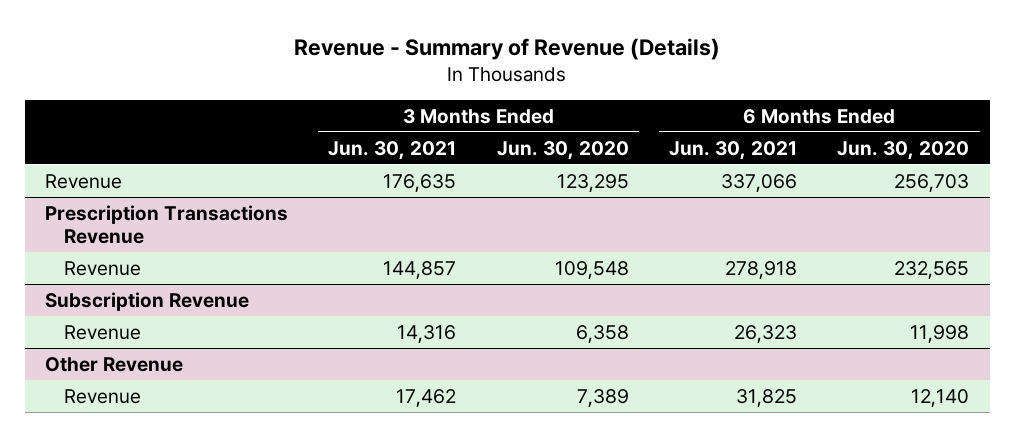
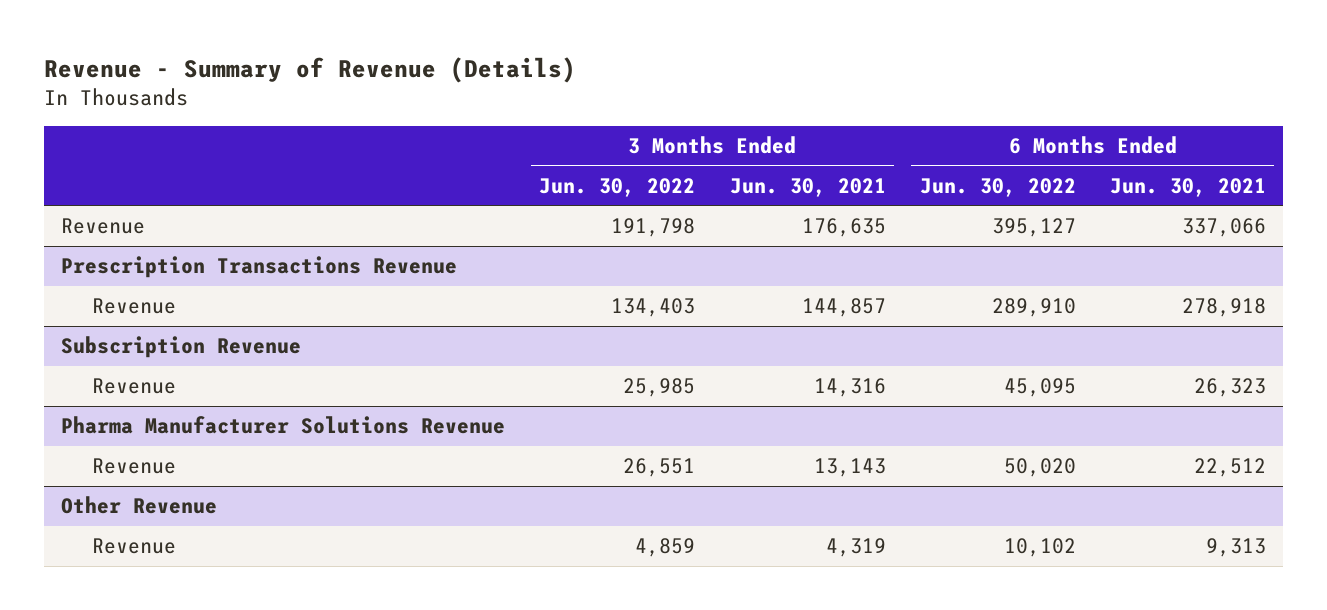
- | 3 Months Ended Jun. 30, 2021 | 3 Months Ended Jun. 30, 2020 | 6 Months Ended Jun. 30, 2021 | 6 Months Ended Jun. 30, 2020
+ | 3 Months Ended Jun. 30, 2022 | 3 Months Ended Jun. 30, 2021 | 6 Months Ended Jun. 30, 2022 | 6 Months Ended Jun. 30, 2021
+ Pharma Manufacturer Solutions Revenue
+ Revenue | 26,551 | 13,143 | 50,020 | 22,512
@ Other Revenue
- Revenue | 17,462 | 7,389 | 31,825 | 12,140
+ Revenue | 4,859 | 4,319 | 10,102 | 9,313

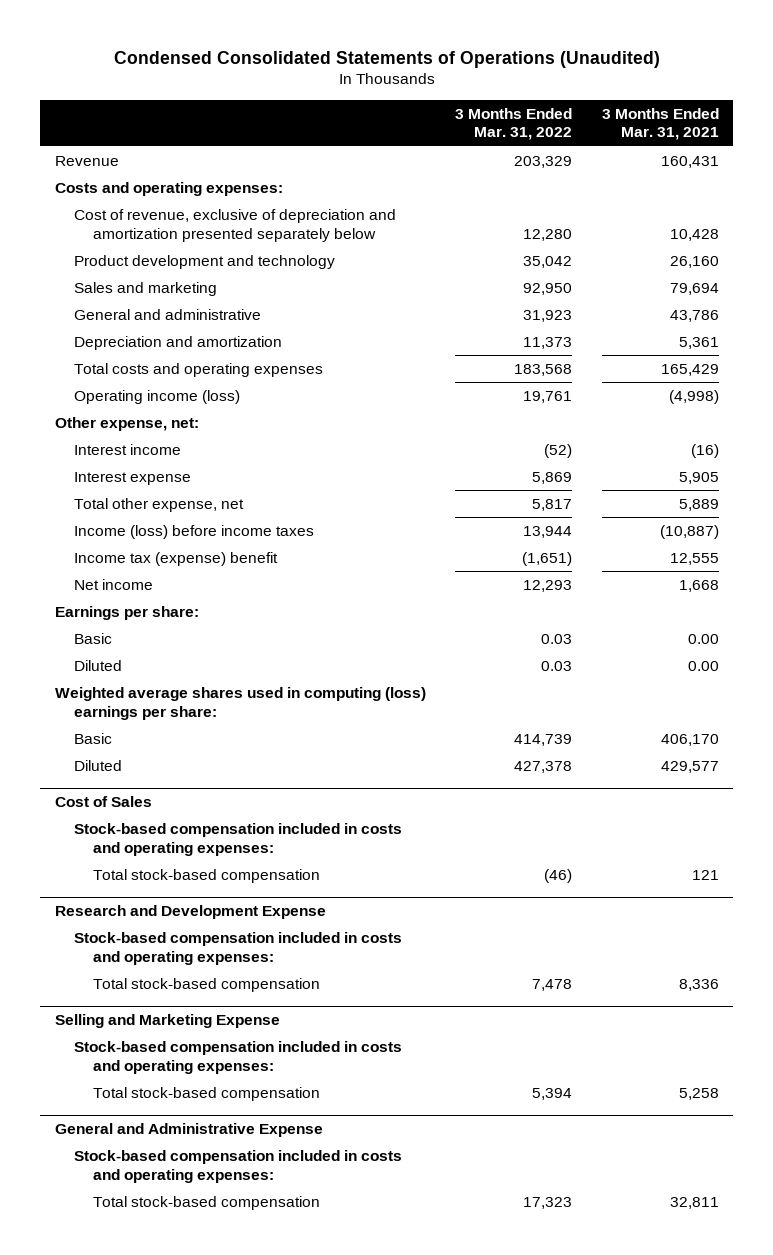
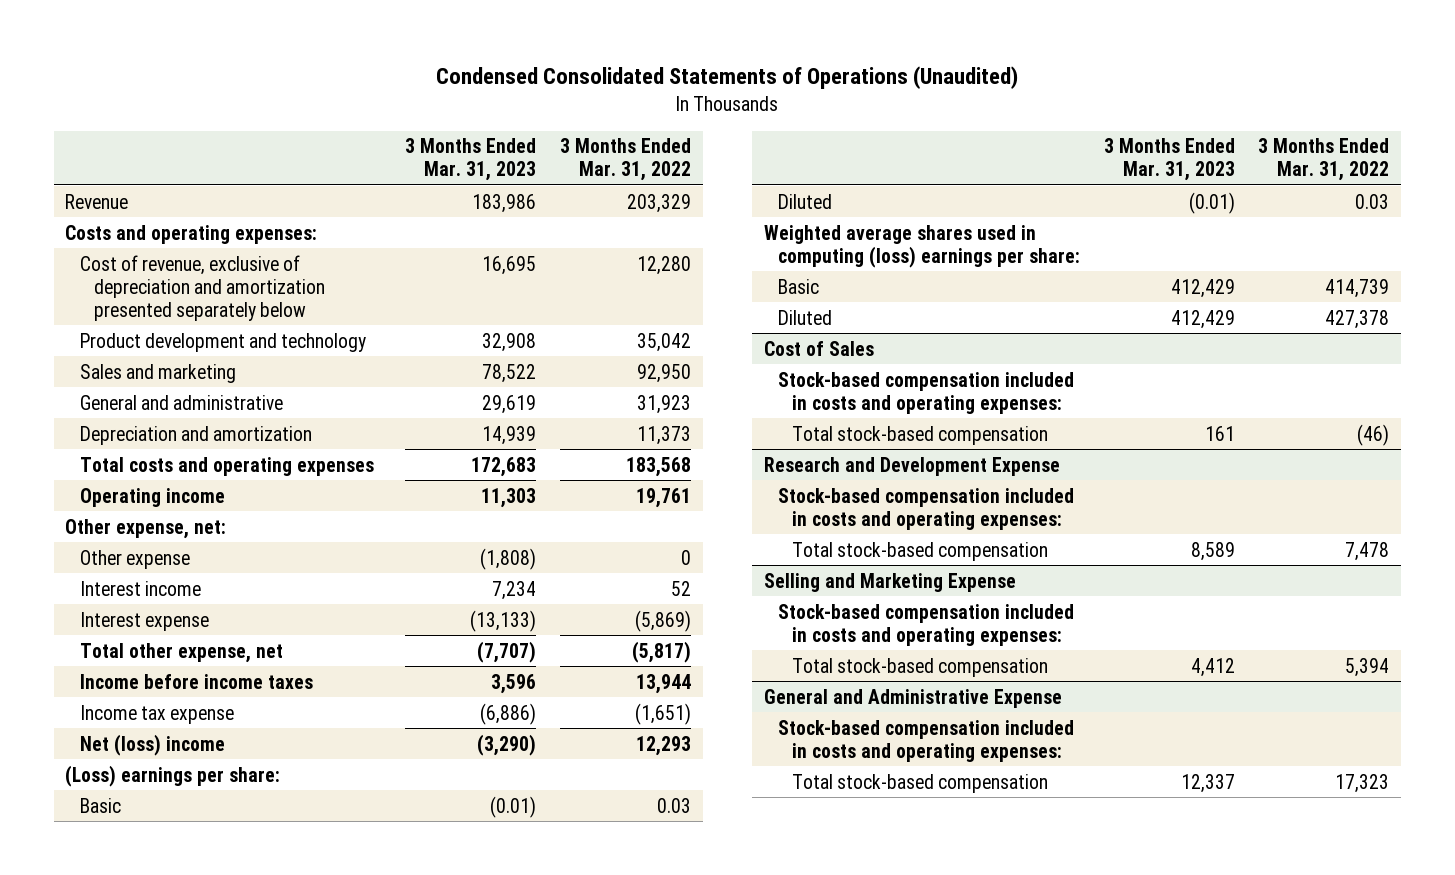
- | 3 Months Ended Mar. 31, 2022 | 3 Months Ended Mar. 31, 2021
+ | 3 Months Ended Mar. 31, 2023 | 3 Months Ended Mar. 31, 2022
- Operating income (loss) | 19,761 | (4,998)
+ Operating income | 11,303 | 19,761
- Interest income | (52) | (16)
- Interest expense | 5,869 | 5,905
- Total other expense, net | 5,817 | 5,889
- Income (loss) before income taxes | 13,944 | (10,887)
- Income tax (expense) benefit | (1,651) | 12,555
- Net income | 12,293 | 1,668
- Earnings per share:
+ Other expense | (1,808) | 0
+ Interest income | 7,234 | 52
+ Interest expense | (13,133) | (5,869)
+ Total other expense, net | (7,707) | (5,817)
+ Income before income taxes | 3,596 | 13,944
+ Income tax expense | (6,886) | (1,651)
+ Net (loss) income | (3,290) | 12,293
+ (Loss) earnings per share:

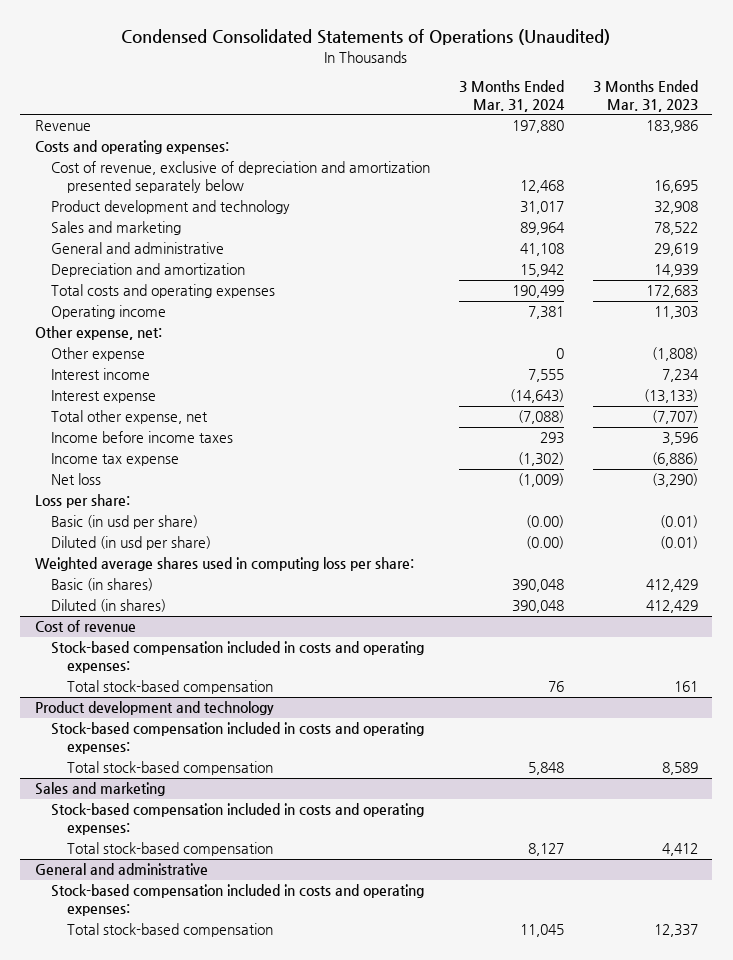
- | 3 Months Ended Mar. 31, 2023 | 3 Months Ended Mar. 31, 2022
+ | 3 Months Ended Mar. 31, 2024 | 3 Months Ended Mar. 31, 2023
- Net (loss) income | (3,290) | 12,293
- (Loss) earnings per share:
- Basic | (0.01) | 0.03
- Diluted | (0.01) | 0.03
- Weighted average shares used in computing (loss) earnings per share:
- Basic | 412,429 | 414,739
- Diluted | 412,429 | 427,378
- Cost of Sales
+ Net loss | (1,009) | (3,290)
+ Loss per share:
+ Basic (in usd per share) | (0.00) | (0.01)
+ Diluted (in usd per share) | (0.00) | (0.01)
+ Weighted average shares used in computing loss per share:
+ Basic (in shares) | 390,048 | 412,429
+ Diluted (in shares) | 390,048 | 412,429
+ Cost of revenue
- Research and Development Expense
+ Product development and technology
- Selling and Marketing Expense
+ Sales and marketing
- General and Administrative Expense
+ General and administrative

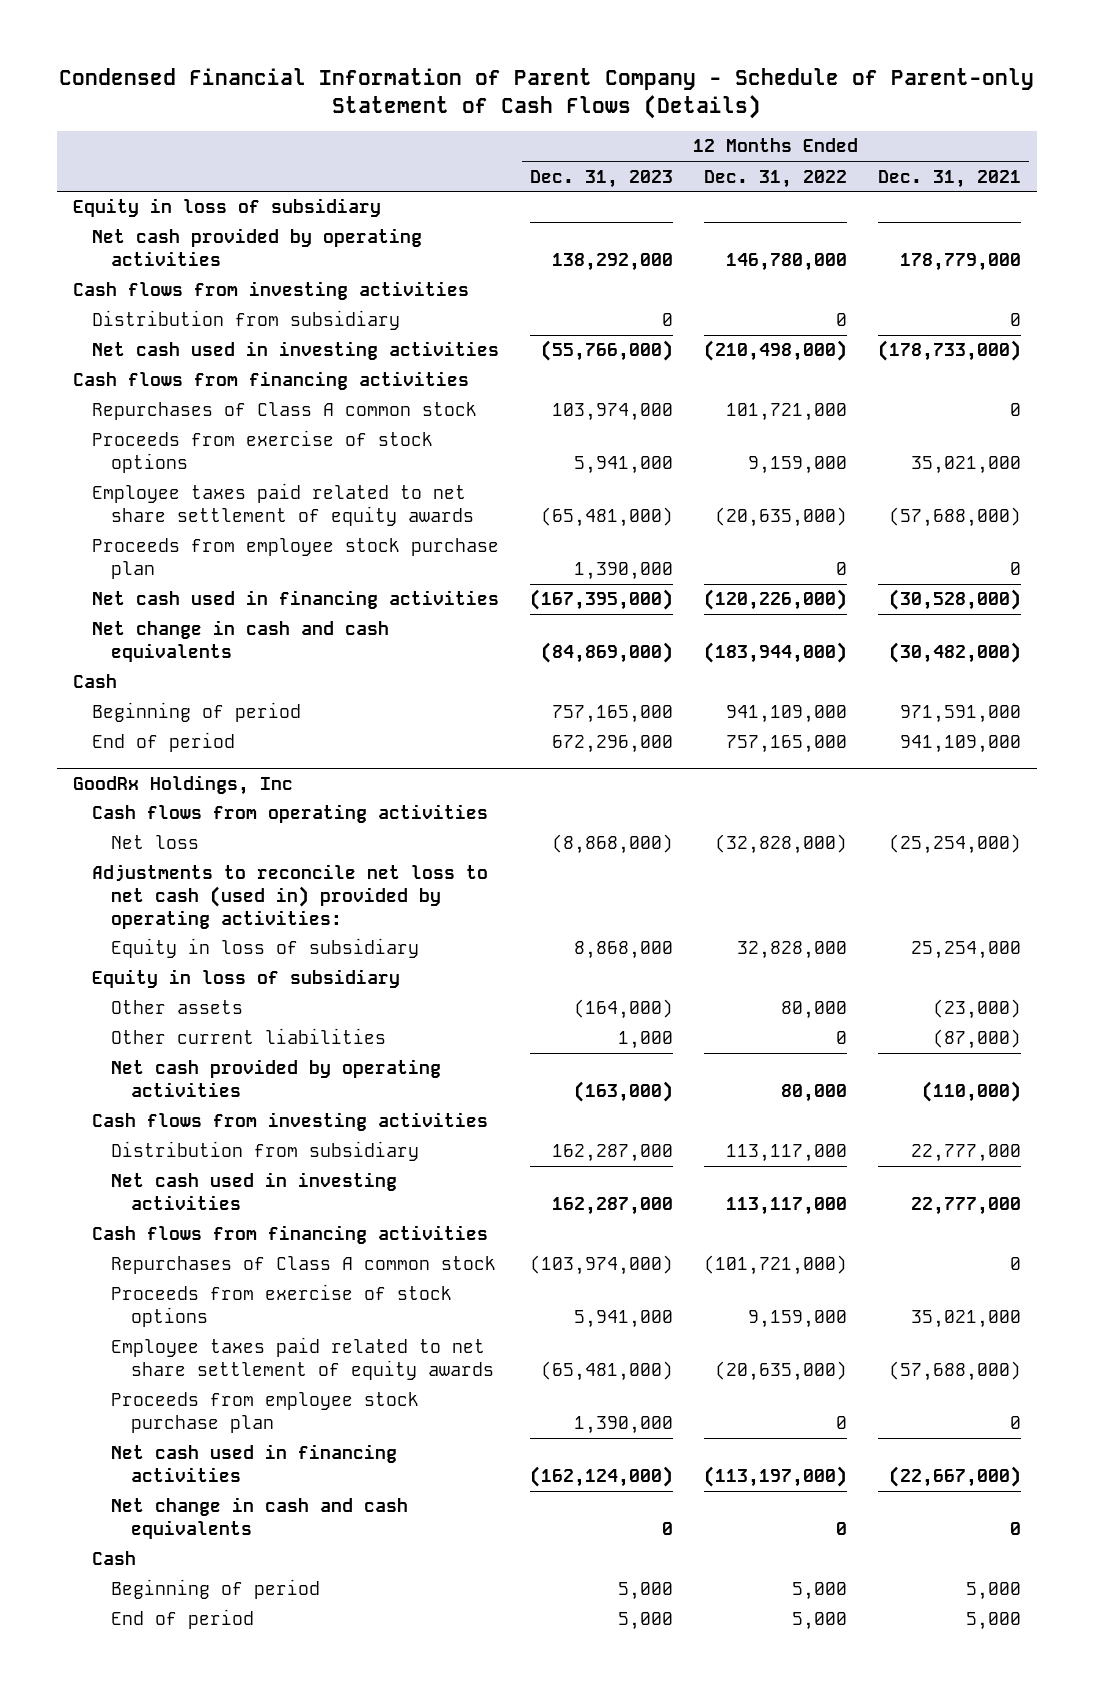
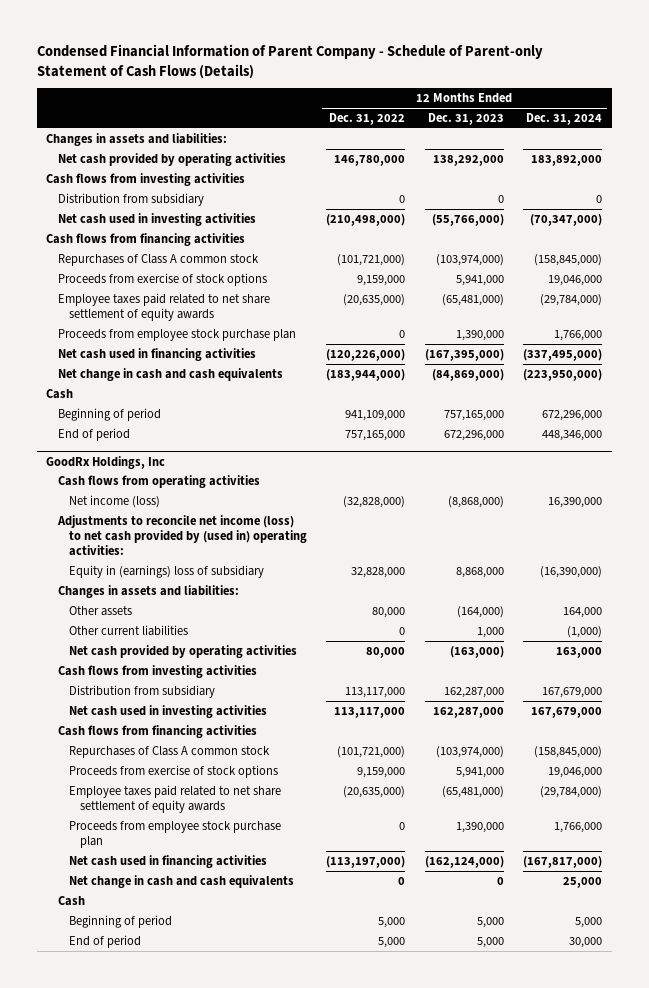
- | 12 Months Ended Dec. 31, 2023 | 12 Months Ended Dec. 31, 2022 | 12 Months Ended Dec. 31, 2021
+ | 12 Months Ended Dec. 31, 2022 | 12 Months Ended Dec. 31, 2023 | 12 Months Ended Dec. 31, 2024
- Equity in loss of subsidiary
+ Changes in assets and liabilities:
- Repurchases of Class A common stock | 103,974,000 | 101,721,000 | 0
+ Repurchases of Class A common stock | (101,721,000) | (103,974,000) | (158,845,000)
@ GoodRx Holdings, Inc
- Net loss | (8,868,000) | (32,828,000) | (25,254,000)
- Adjustments to reconcile net loss to net cash (used in) provided by operating activities:
- Equity in loss of subsidiary | 8,868,000 | 32,828,000 | 25,254,000
- Equity in loss of subsidiary
+ Net income (loss) | (32,828,000) | (8,868,000) | 16,390,000
+ Adjustments to reconcile net income (loss) to net cash provided by (used in) operating activities:
+ Equity in (earnings) loss of subsidiary | 32,828,000 | 8,868,000 | (16,390,000)
+ Changes in assets and liabilities:

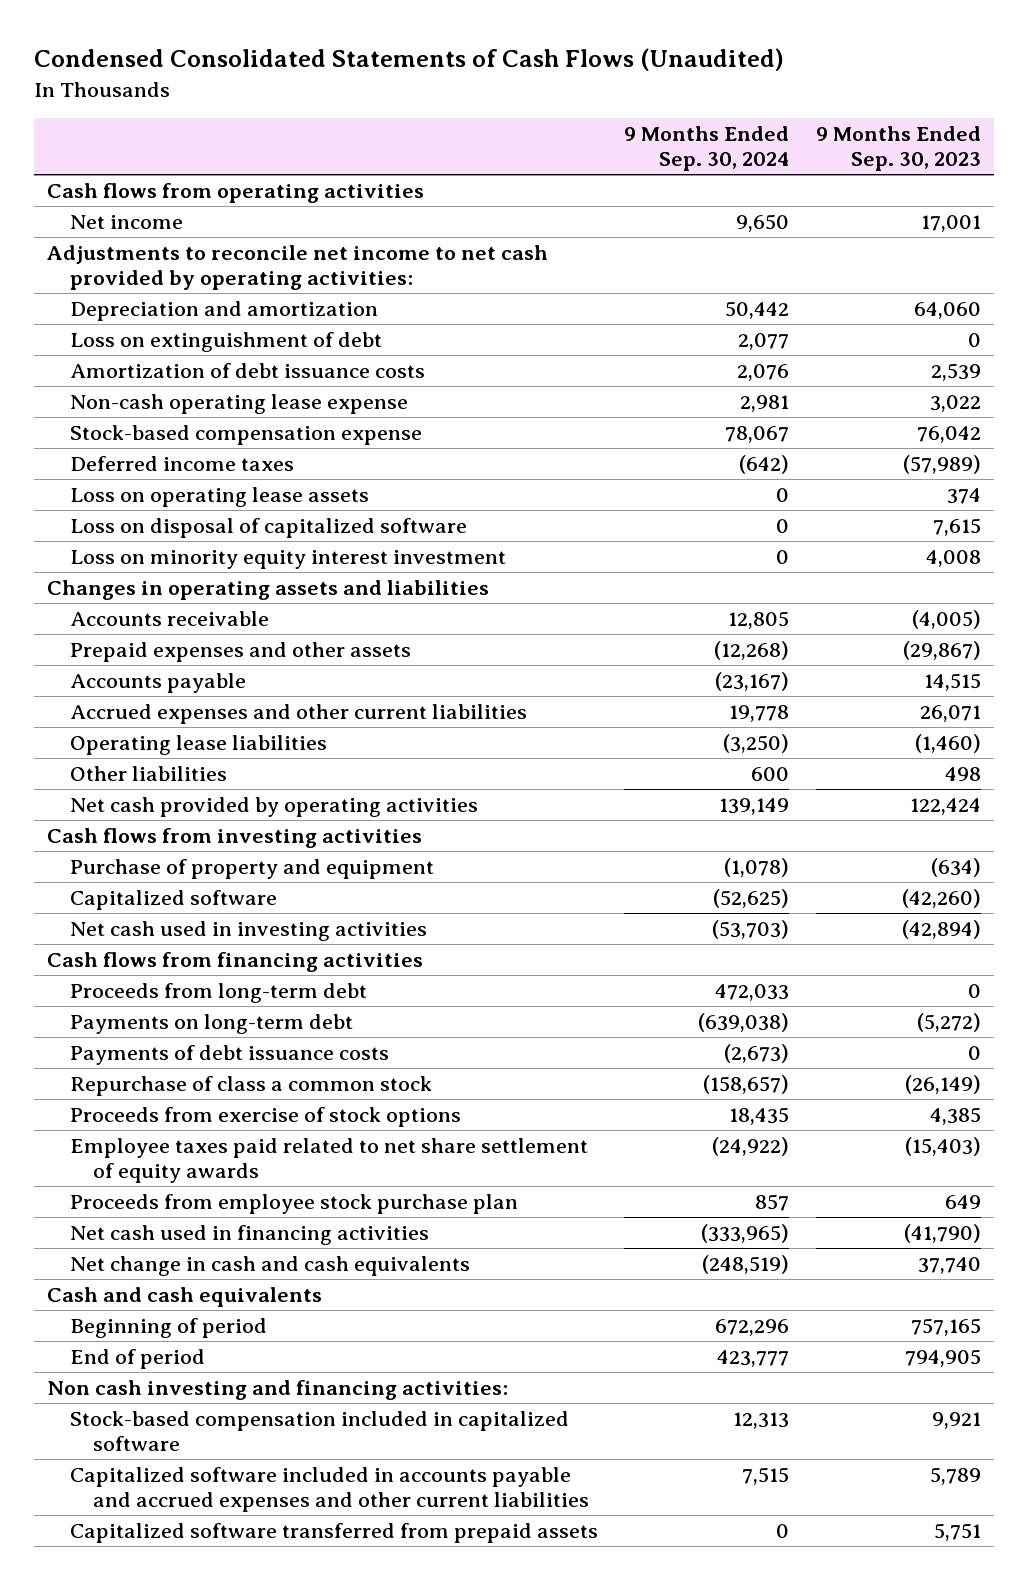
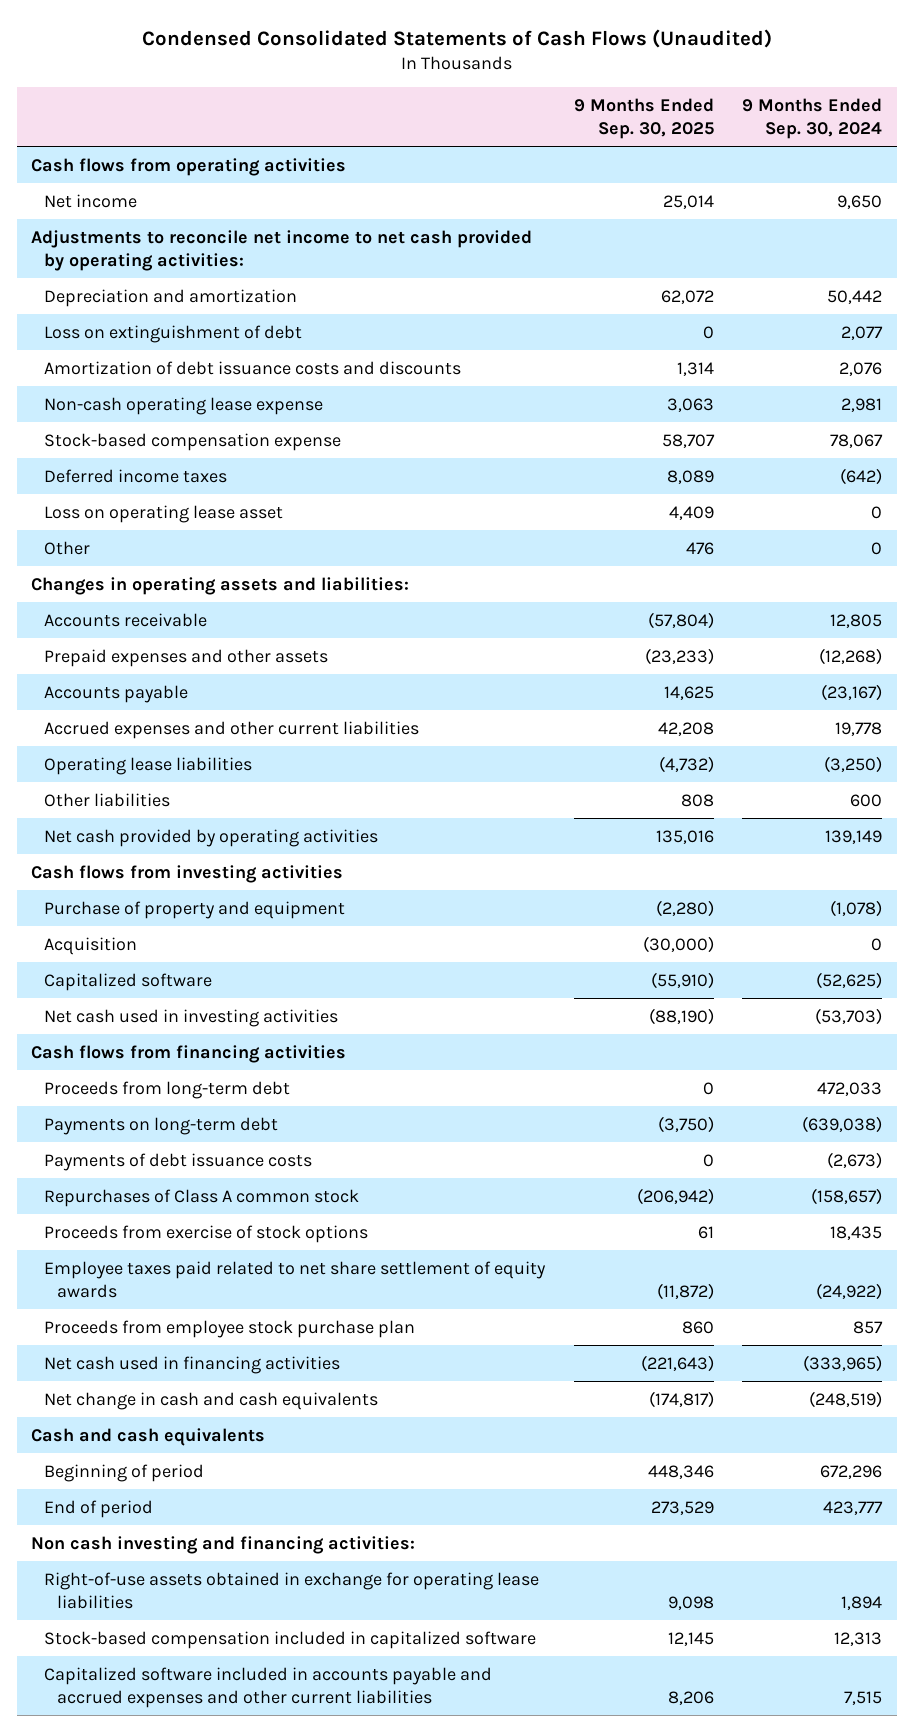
- | 9 Months Ended Sep. 30, 2024 | 9 Months Ended Sep. 30, 2023
+ | 9 Months Ended Sep. 30, 2025 | 9 Months Ended Sep. 30, 2024
- Amortization of debt issuance costs | 2,076 | 2,539
+ Amortization of debt issuance costs and discounts | 1,314 | 2,076
- Loss on operating lease assets | 0 | 374
- Loss on disposal of capitalized software | 0 | 7,615
- Loss on minority equity interest investment | 0 | 4,008
- Changes in operating assets and liabilities
+ Loss on operating lease asset | 4,409 | 0
+ Other | 476 | 0
+ Changes in operating assets and liabilities:
+ Acquisition | (30,000) | 0
- Repurchase of class a common stock | (158,657) | (26,149)
+ Repurchases of Class A common stock | (206,942) | (158,657)
+ Right-of-use assets obtained in exchange for operating lease liabilities | 9,098 | 1,894
- Capitalized software transferred from prepaid assets | 0 | 5,751

